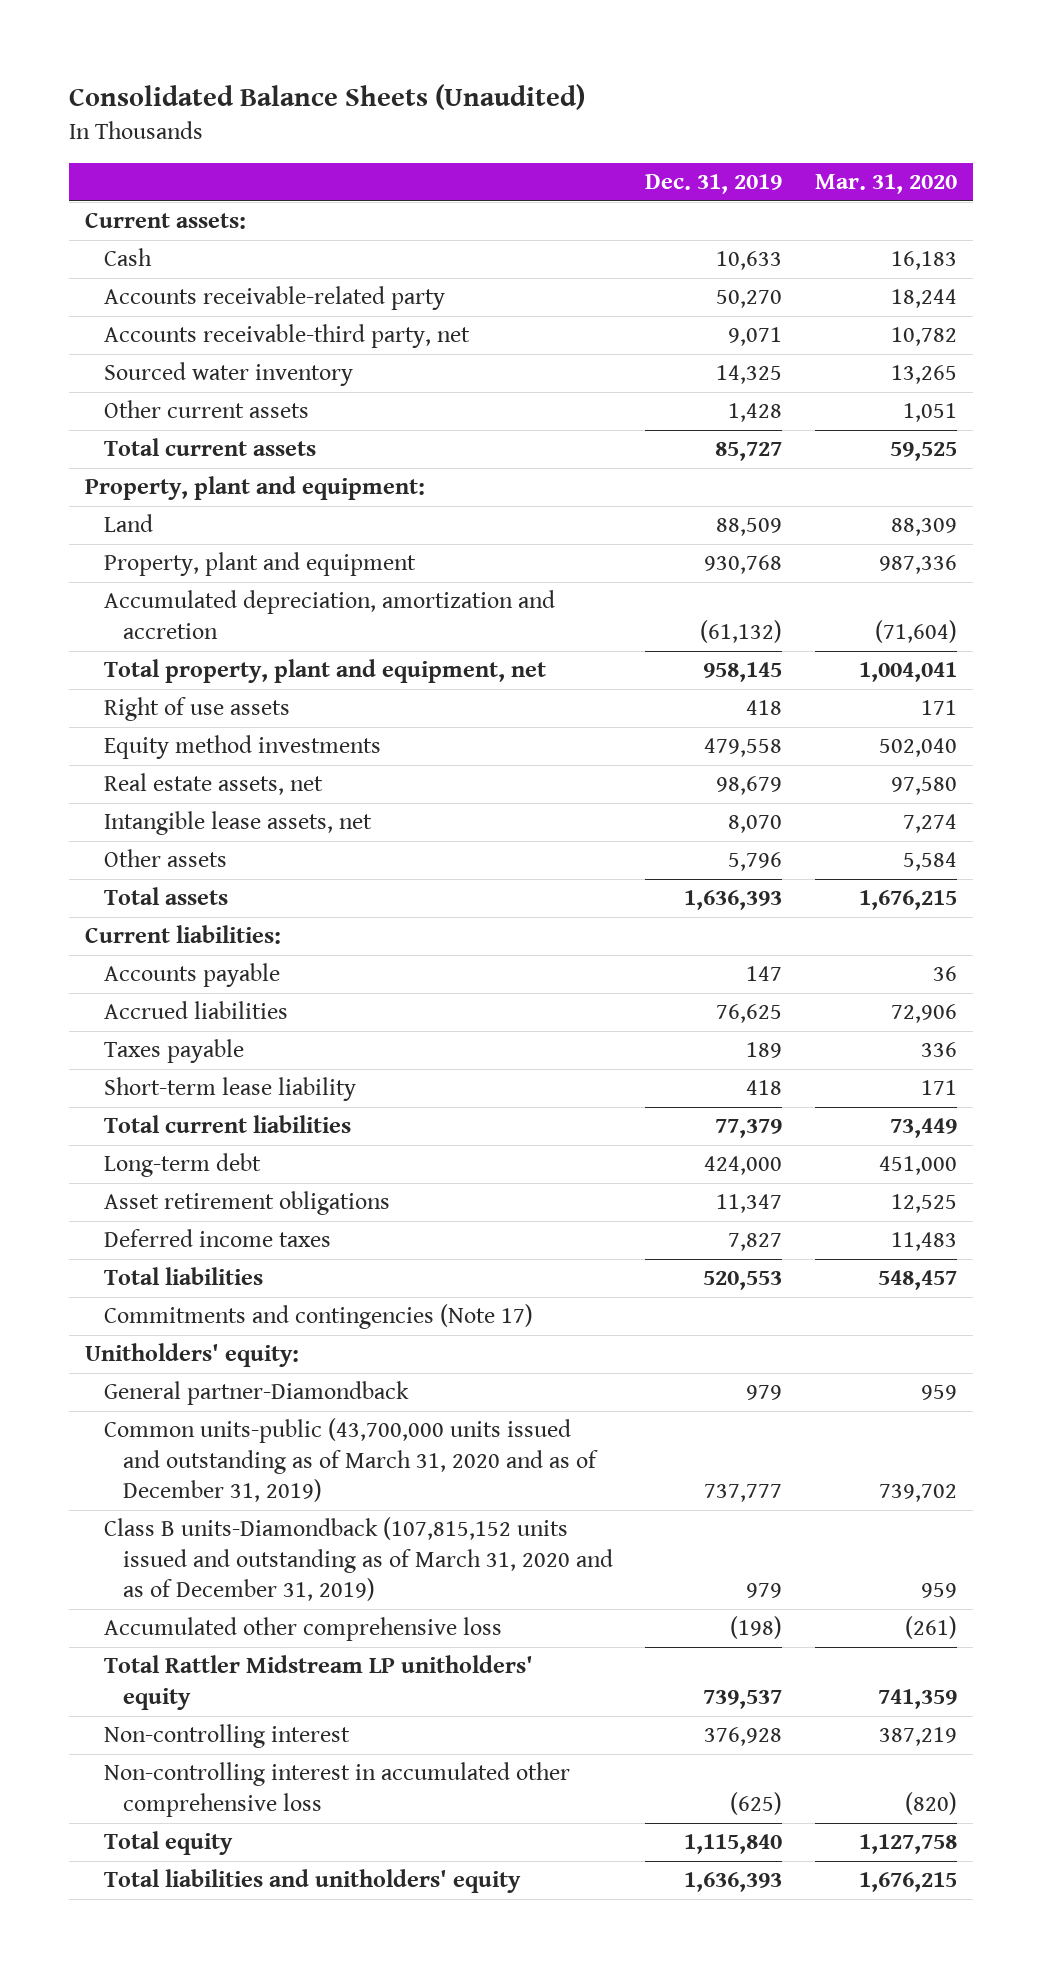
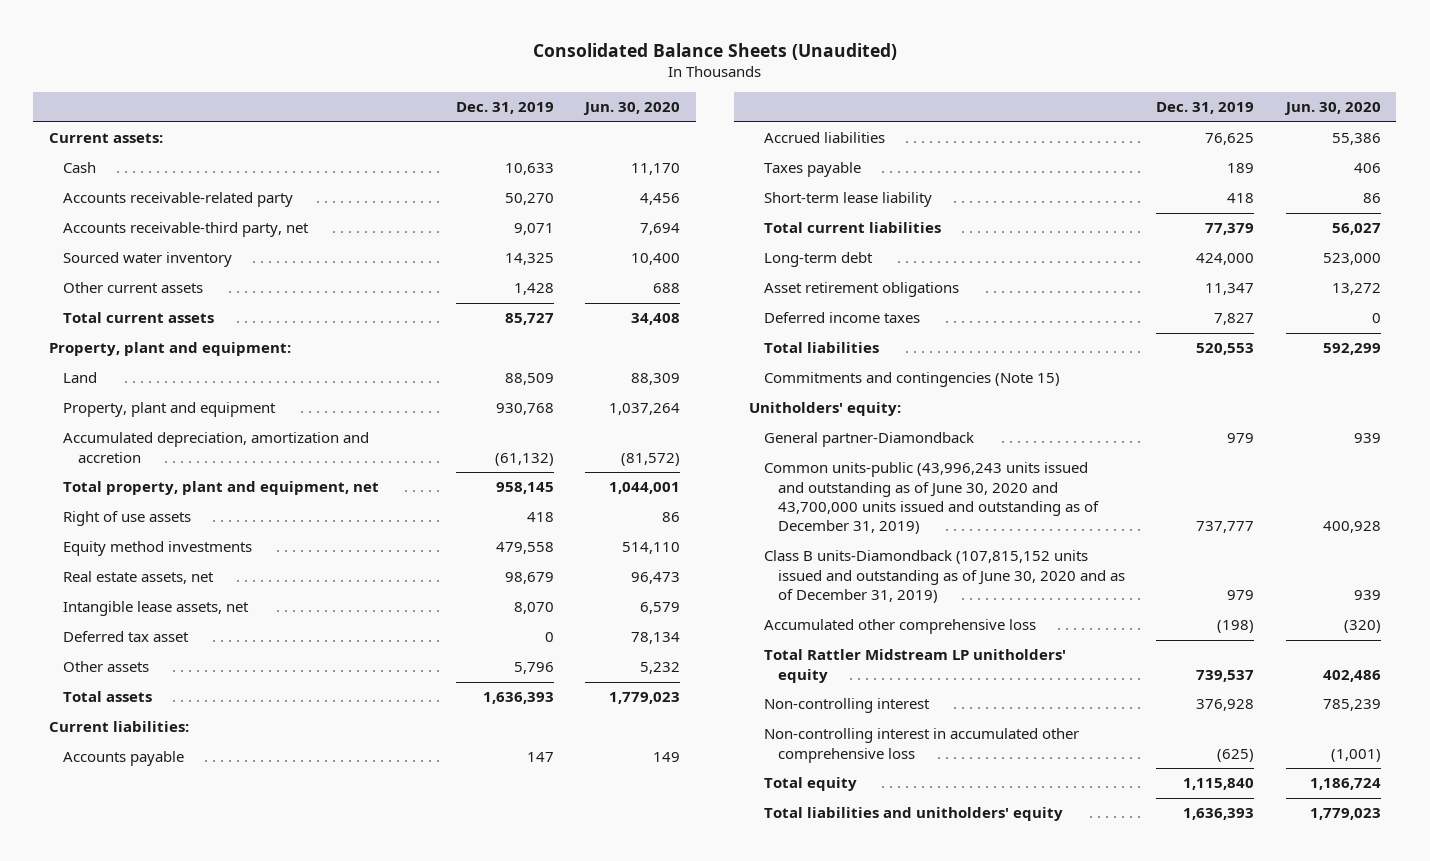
- | Dec. 31, 2019 | Mar. 31, 2020
+ | Dec. 31, 2019 | Jun. 30, 2020
+ Deferred tax asset | 0 | 78,134
- Commitments and contingencies (Note 17)
+ Commitments and contingencies (Note 15)
- Common units-public (43,700,000 units issued and outstanding as of March 31, 2020 and as of December 31, 2019) | 737,777 | 739,702
- Class B units-Diamondback (107,815,152 units issued and outstanding as of March 31, 2020 and as of December 31, 2019) | 979 | 959
+ Common units-public (43,996,243 units issued and outstanding as of June 30, 2020 and 43,700,000 units issued and outstanding as of December 31, 2019) | 737,777 | 400,928
+ Class B units-Diamondback (107,815,152 units issued and outstanding as of June 30, 2020 and as of December 31, 2019) | 979 | 939

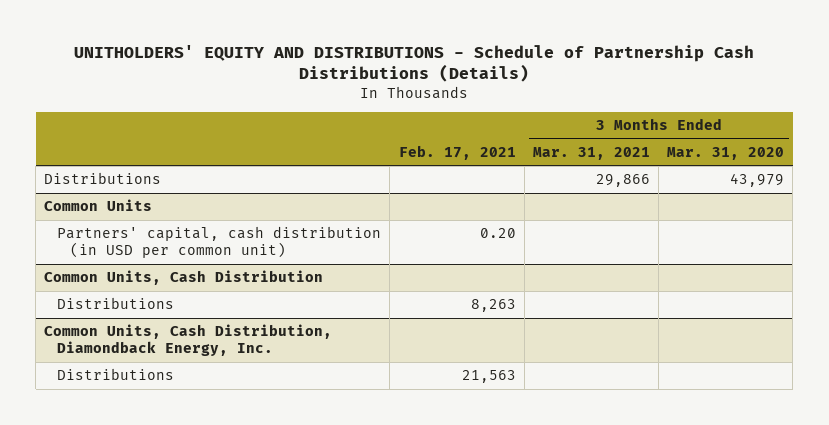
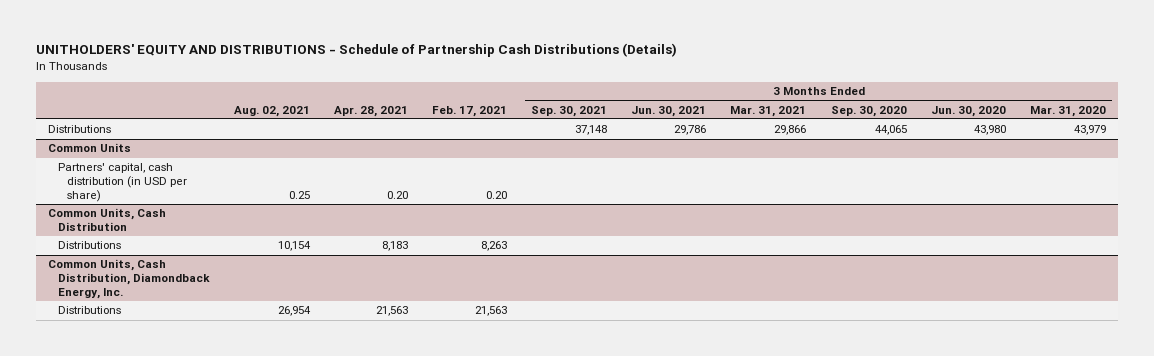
- | Feb. 17, 2021 | 3 Months Ended Mar. 31, 2021 | 3 Months Ended Mar. 31, 2020
+ | Aug. 02, 2021 | Apr. 28, 2021 | Feb. 17, 2021 | 3 Months Ended Sep. 30, 2021 | 3 Months Ended Jun. 30, 2021 | 3 Months Ended Mar. 31, 2021 | 3 Months Ended Sep. 30, 2020 | 3 Months Ended Jun. 30, 2020 | 3 Months Ended Mar. 31, 2020
@ Common Units
- Partners' capital, cash distribution (in USD per common unit) | 0.20 | |
+ Partners' capital, cash distribution (in USD per share) | 0.25 | 0.20 | 0.20 | | | | | |

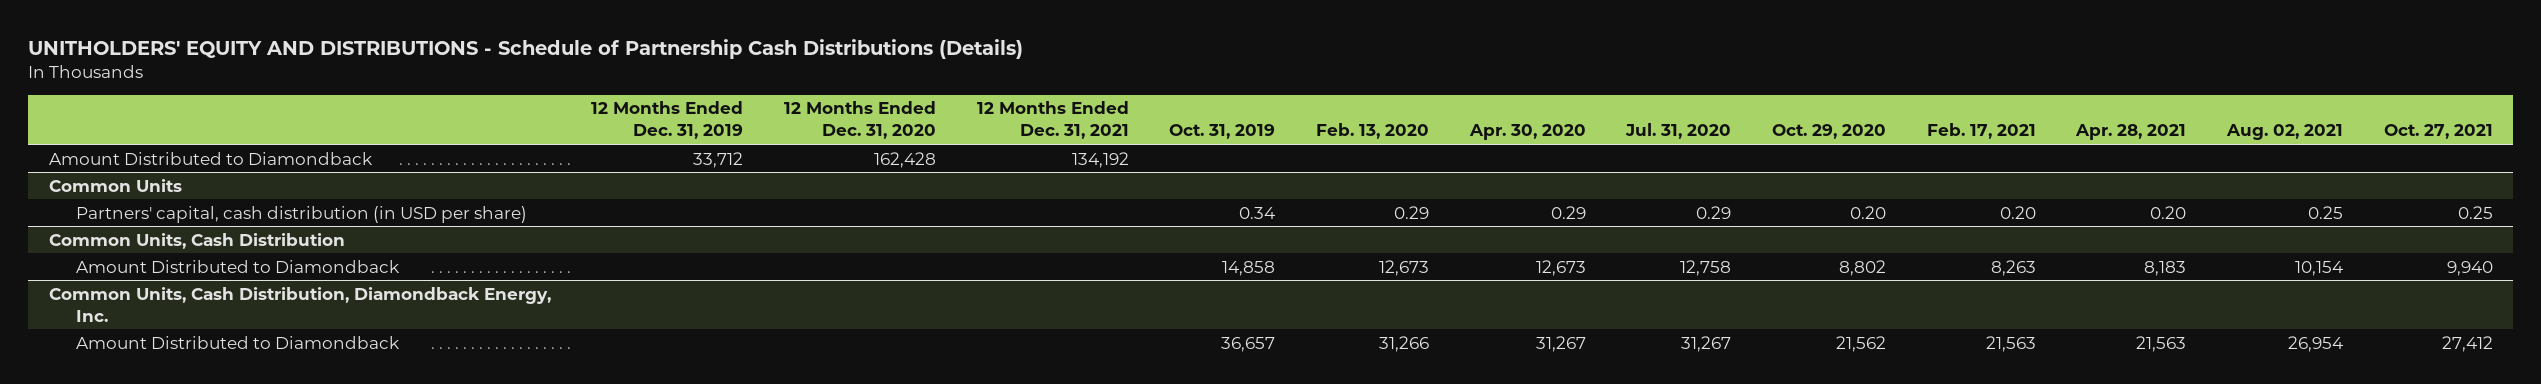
- | Aug. 02, 2021 | Apr. 28, 2021 | Feb. 17, 2021 | 3 Months Ended Sep. 30, 2021 | 3 Months Ended Jun. 30, 2021 | 3 Months Ended Mar. 31, 2021 | 3 Months Ended Sep. 30, 2020 | 3 Months Ended Jun. 30, 2020 | 3 Months Ended Mar. 31, 2020
+ | 12 Months Ended Dec. 31, 2019 | 12 Months Ended Dec. 31, 2020 | 12 Months Ended Dec. 31, 2021 | Oct. 31, 2019 | Feb. 13, 2020 | Apr. 30, 2020 | Jul. 31, 2020 | Oct. 29, 2020 | Feb. 17, 2021 | Apr. 28, 2021 | Aug. 02, 2021 | Oct. 27, 2021
- Distributions | | | | 37,148 | 29,786 | 29,866 | 44,065 | 43,980 | 43,979
+ Amount Distributed to Diamondback | 33,712 | 162,428 | 134,192 | | | | | | | | |
@ Common Units, Cash Distribution
- Distributions | 10,154 | 8,183 | 8,263 | | | | | |
+ Amount Distributed to Diamondback | | | | 14,858 | 12,673 | 12,673 | 12,758 | 8,802 | 8,263 | 8,183 | 10,154 | 9,940
@ Common Units, Cash Distribution, Diamondback Energy, Inc.
- Distributions | 26,954 | 21,563 | 21,563 | | | | | |
+ Amount Distributed to Diamondback | | | | 36,657 | 31,266 | 31,267 | 31,267 | 21,562 | 21,563 | 21,563 | 26,954 | 27,412

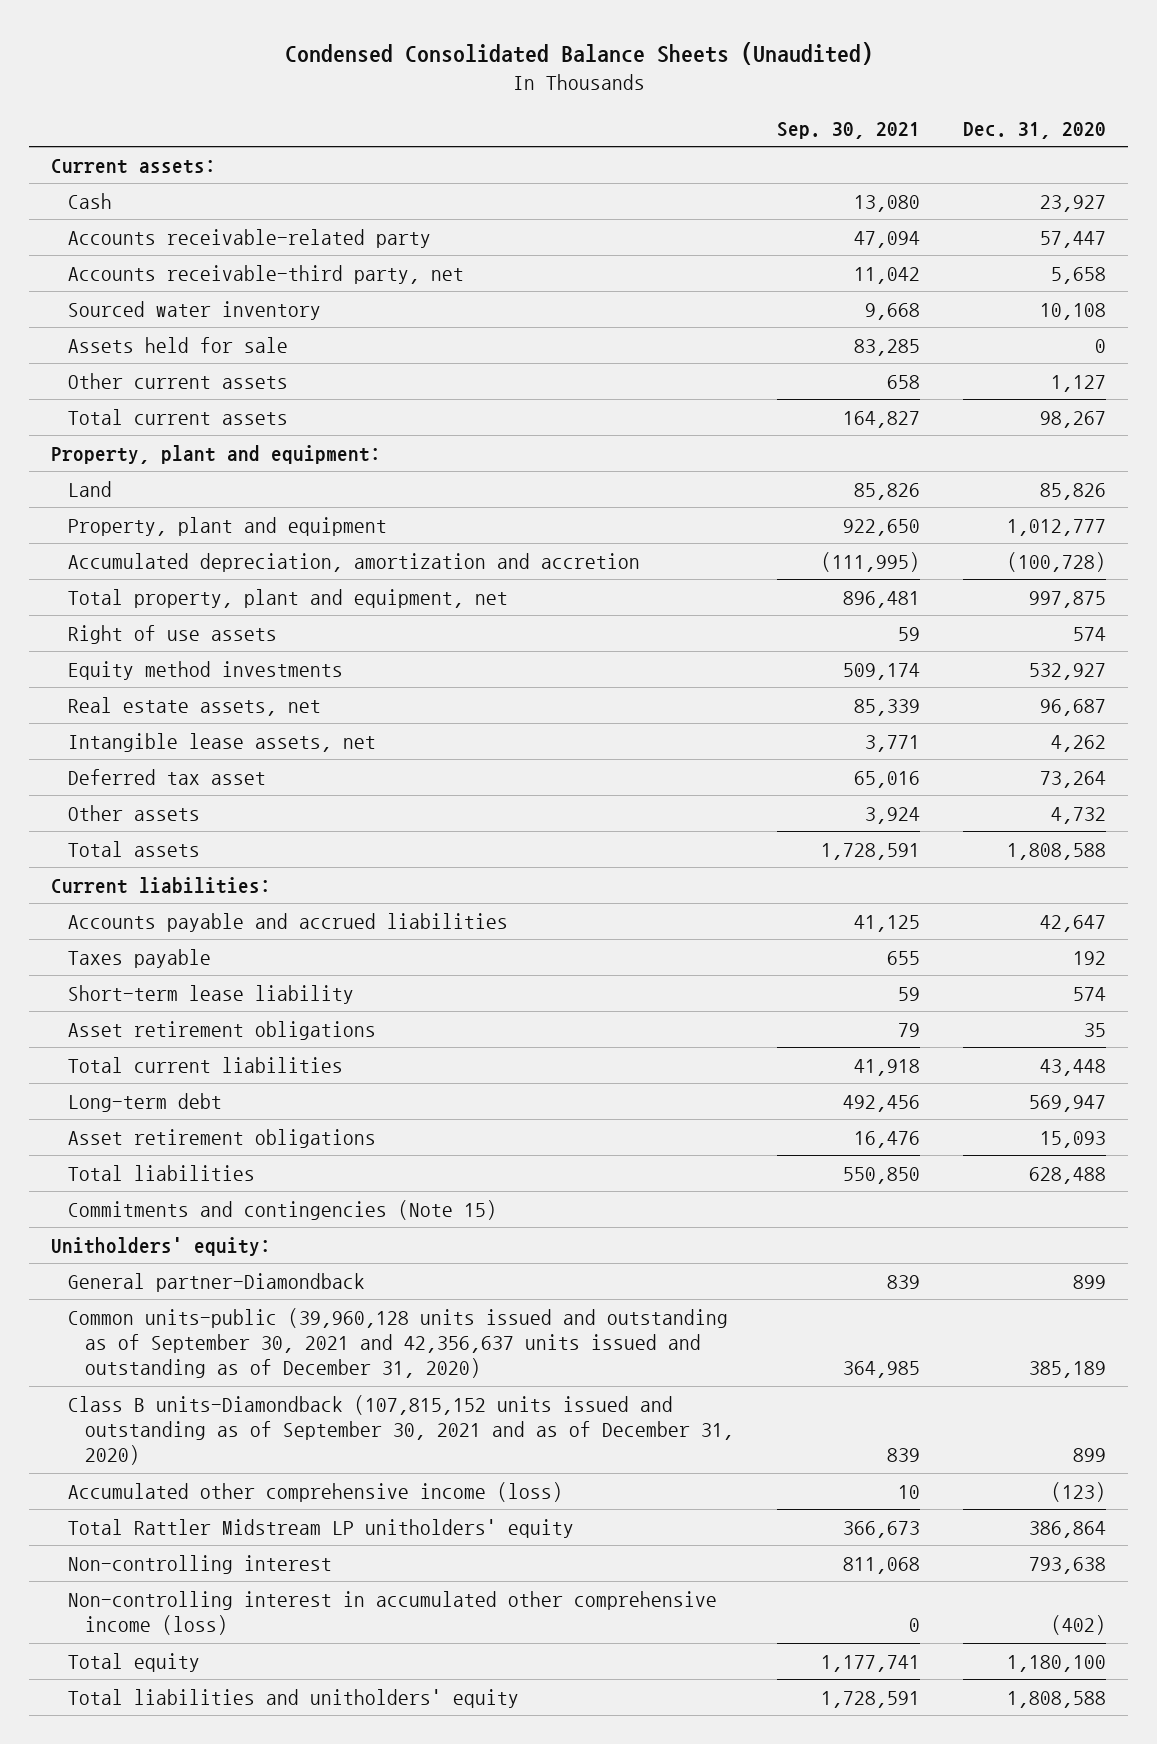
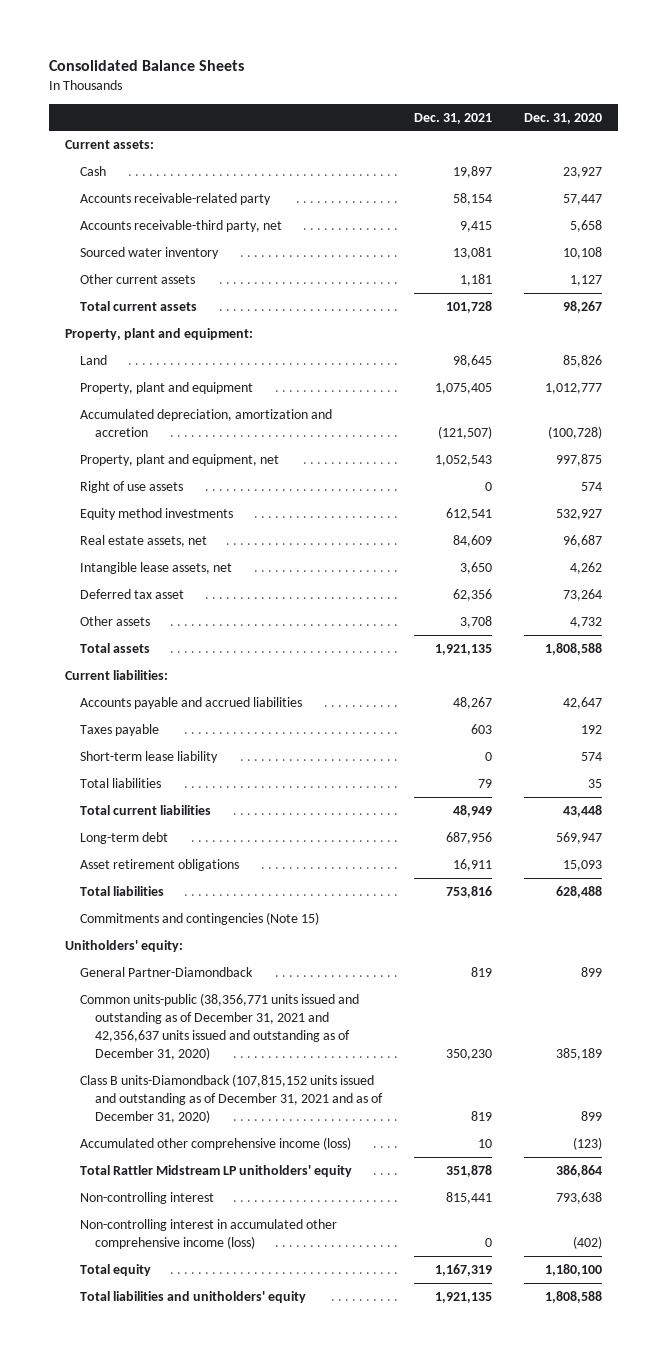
- Condensed Consolidated Balance Sheets (Unaudited)
+ Consolidated Balance Sheets
- | Sep. 30, 2021 | Dec. 31, 2020
+ | Dec. 31, 2021 | Dec. 31, 2020
- Assets held for sale | 83,285 | 0
- Total property, plant and equipment, net | 896,481 | 997,875
+ Property, plant and equipment, net | 1,052,543 | 997,875
- Asset retirement obligations | 79 | 35
+ Total liabilities | 79 | 35
- General partner-Diamondback | 839 | 899
- Common units-public (39,960,128 units issued and outstanding as of September 30, 2021 and 42,356,637 units issued and outstanding as of December 31, 2020) | 364,985 | 385,189
- Class B units-Diamondback (107,815,152 units issued and outstanding as of September 30, 2021 and as of December 31, 2020) | 839 | 899
+ General Partner-Diamondback | 819 | 899
+ Common units-public (38,356,771 units issued and outstanding as of December 31, 2021 and 42,356,637 units issued and outstanding as of December 31, 2020) | 350,230 | 385,189
+ Class B units-Diamondback (107,815,152 units issued and outstanding as of December 31, 2021 and as of December 31, 2020) | 819 | 899

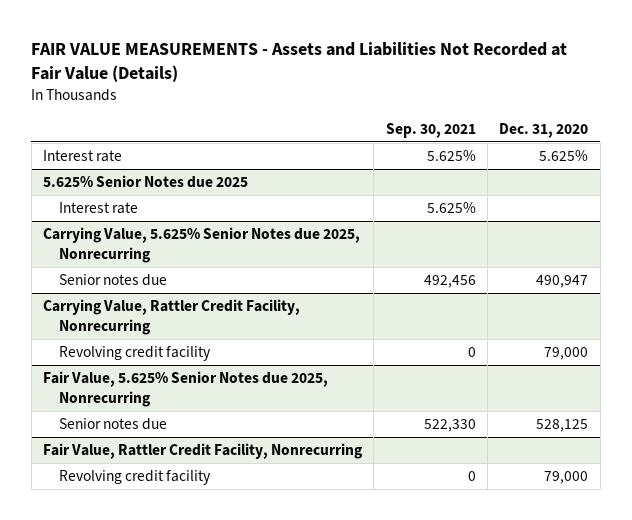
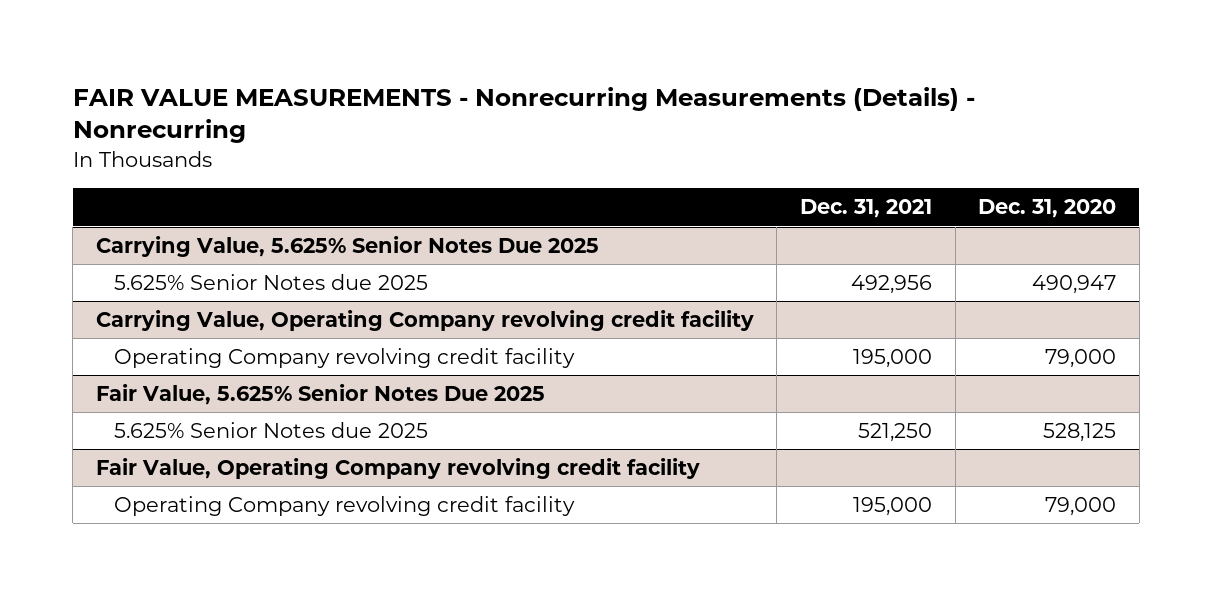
- FAIR VALUE MEASUREMENTS - Assets and Liabilities Not Recorded at Fair Value (Details)
+ FAIR VALUE MEASUREMENTS - Nonrecurring Measurements (Details) - Nonrecurring
- | Sep. 30, 2021 | Dec. 31, 2020
+ | Dec. 31, 2021 | Dec. 31, 2020
- Interest rate | 5.625% | 5.625%
- 5.625% Senior Notes due 2025
- Interest rate | 5.625% |
- Carrying Value, 5.625% Senior Notes due 2025, Nonrecurring
- Senior notes due | 492,456 | 490,947
- Carrying Value, Rattler Credit Facility, Nonrecurring
- Revolving credit facility | 0 | 79,000
- Fair Value, 5.625% Senior Notes due 2025, Nonrecurring
- Senior notes due | 522,330 | 528,125
- Fair Value, Rattler Credit Facility, Nonrecurring
- Revolving credit facility | 0 | 79,000
+ Carrying Value, 5.625% Senior Notes Due 2025
+ 5.625% Senior Notes due 2025 | 492,956 | 490,947
+ Carrying Value, Operating Company revolving credit facility
+ Operating Company revolving credit facility | 195,000 | 79,000
+ Fair Value, 5.625% Senior Notes Due 2025
+ 5.625% Senior Notes due 2025 | 521,250 | 528,125
+ Fair Value, Operating Company revolving credit facility
+ Operating Company revolving credit facility | 195,000 | 79,000

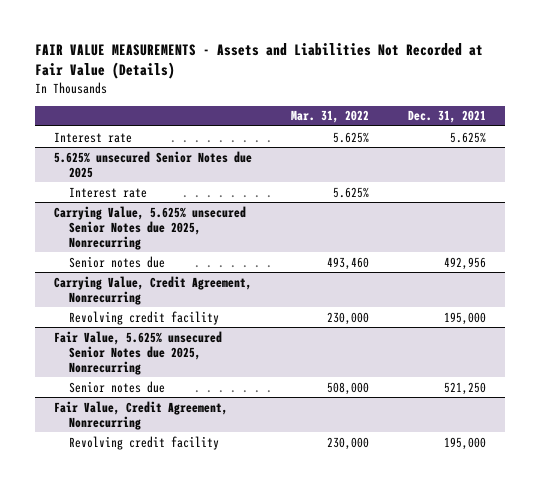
- FAIR VALUE MEASUREMENTS - Nonrecurring Measurements (Details) - Nonrecurring
+ FAIR VALUE MEASUREMENTS - Assets and Liabilities Not Recorded at Fair Value (Details)
- | Dec. 31, 2021 | Dec. 31, 2020
+ | Mar. 31, 2022 | Dec. 31, 2021
- Carrying Value, 5.625% Senior Notes Due 2025
- 5.625% Senior Notes due 2025 | 492,956 | 490,947
- Carrying Value, Operating Company revolving credit facility
- Operating Company revolving credit facility | 195,000 | 79,000
- Fair Value, 5.625% Senior Notes Due 2025
- 5.625% Senior Notes due 2025 | 521,250 | 528,125
- Fair Value, Operating Company revolving credit facility
- Operating Company revolving credit facility | 195,000 | 79,000
+ Interest rate | 5.625% | 5.625%
+ 5.625% unsecured Senior Notes due 2025
+ Interest rate | 5.625% |
+ Carrying Value, 5.625% unsecured Senior Notes due 2025, Nonrecurring
+ Senior notes due | 493,460 | 492,956
+ Carrying Value, Credit Agreement, Nonrecurring
+ Revolving credit facility | 230,000 | 195,000
+ Fair Value, 5.625% unsecured Senior Notes due 2025, Nonrecurring
+ Senior notes due | 508,000 | 521,250
+ Fair Value, Credit Agreement, Nonrecurring
+ Revolving credit facility | 230,000 | 195,000

